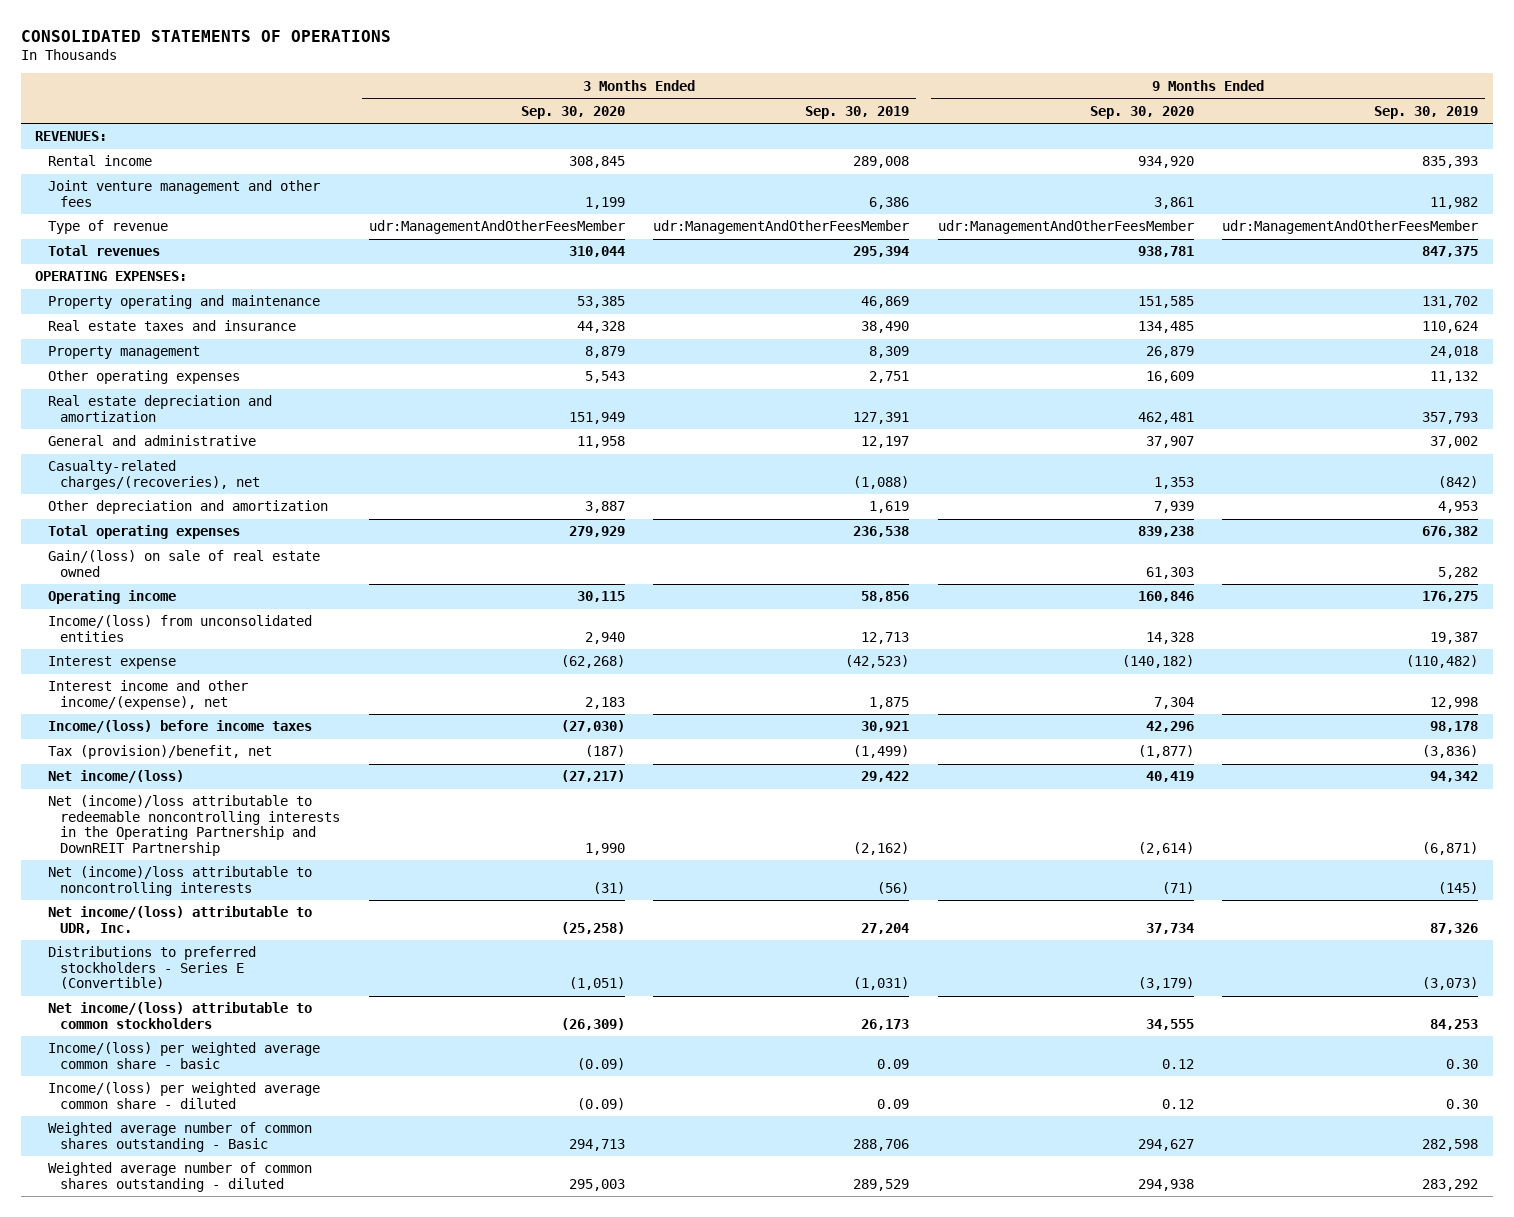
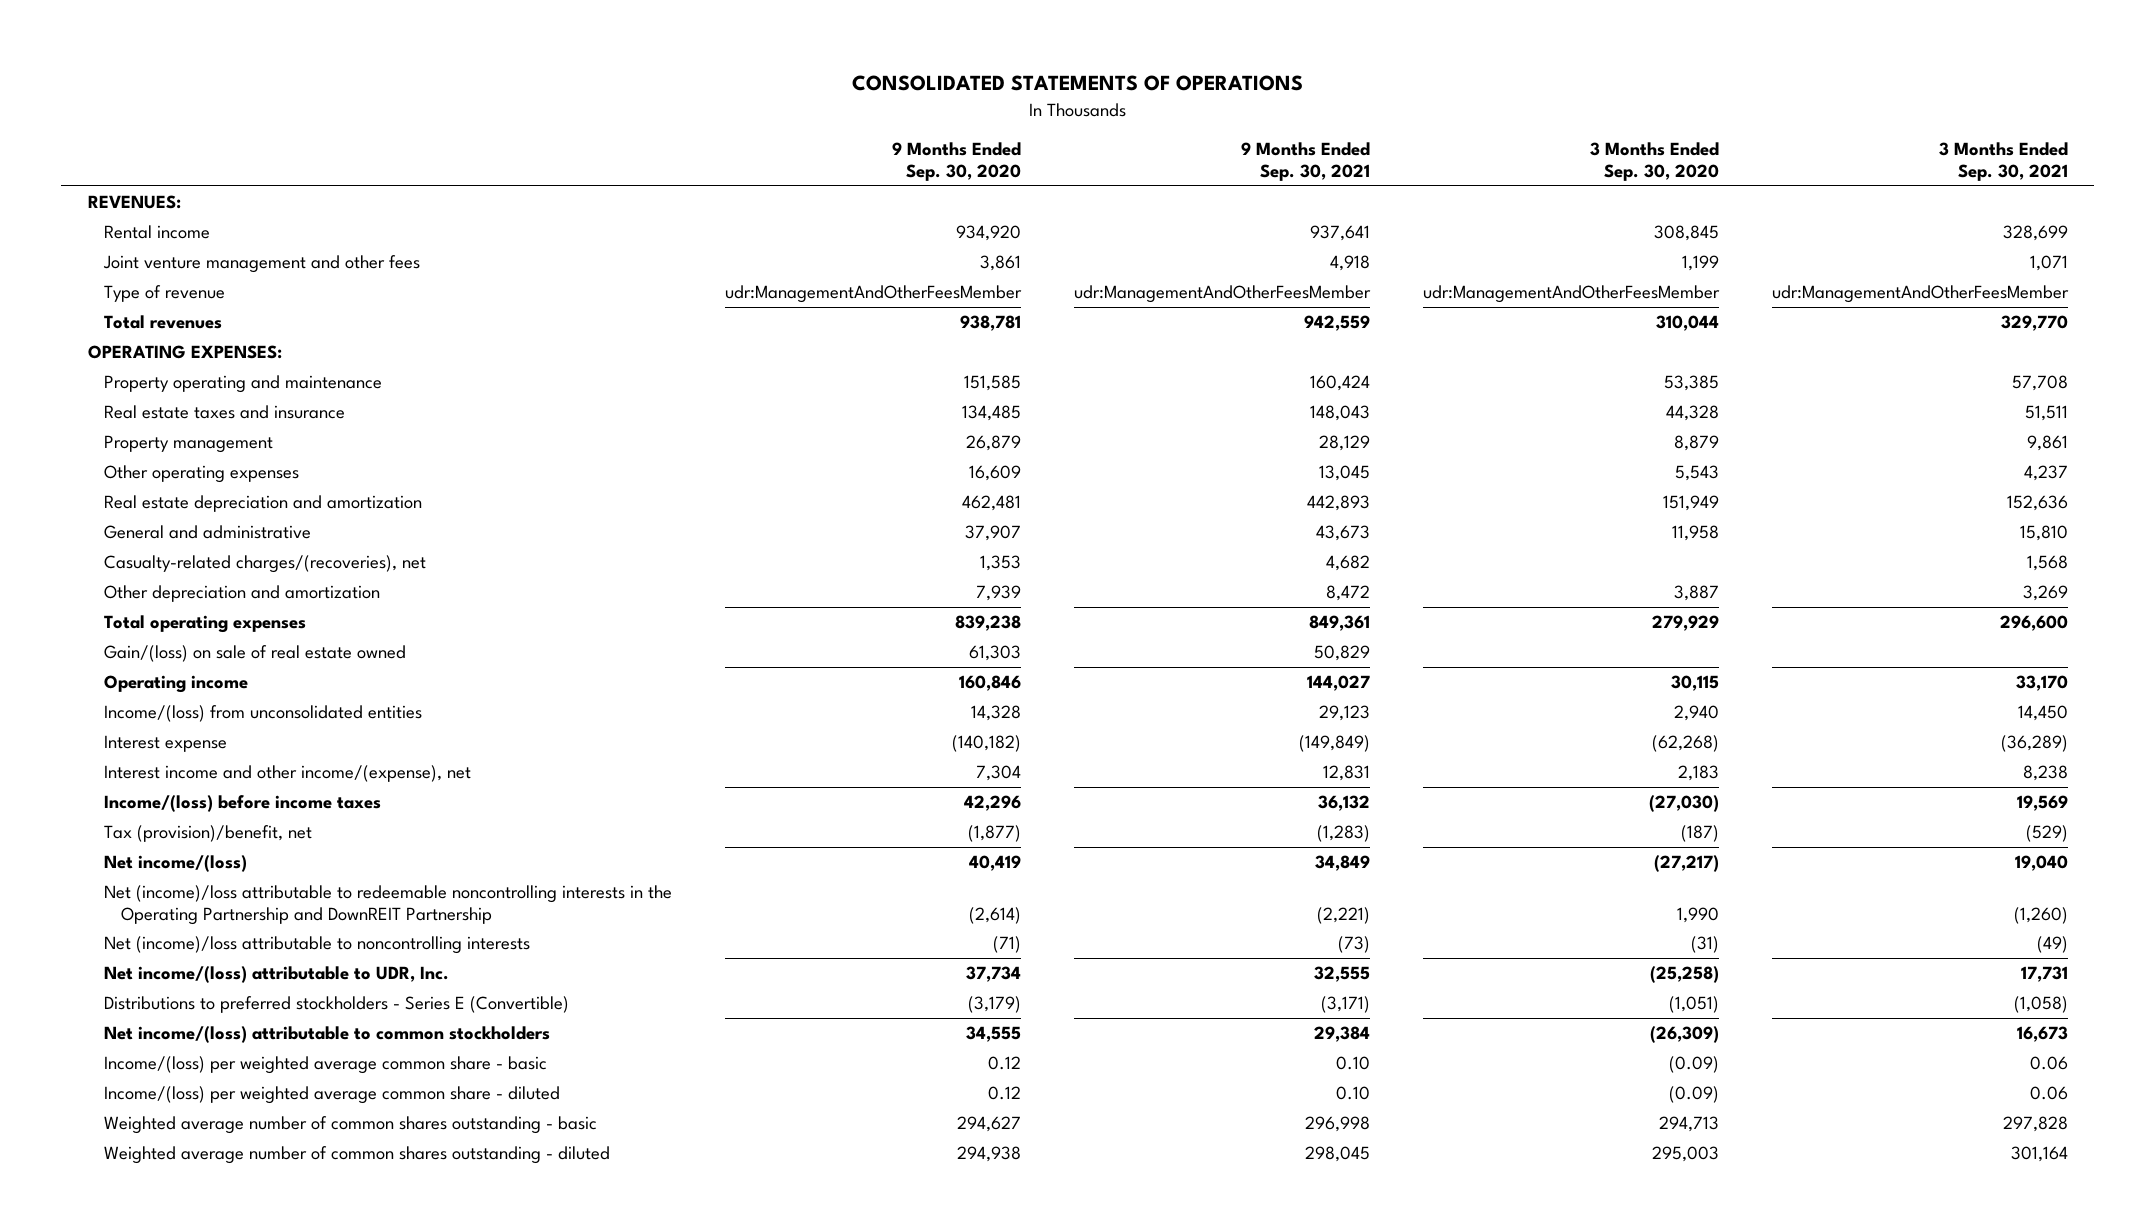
- | 3 Months Ended Sep. 30, 2020 | 3 Months Ended Sep. 30, 2019 | 9 Months Ended Sep. 30, 2020 | 9 Months Ended Sep. 30, 2019
+ | 9 Months Ended Sep. 30, 2020 | 9 Months Ended Sep. 30, 2021 | 3 Months Ended Sep. 30, 2020 | 3 Months Ended Sep. 30, 2021
- Weighted average number of common shares outstanding - Basic | 294,713 | 288,706 | 294,627 | 282,598
+ Weighted average number of common shares outstanding - basic | 294,627 | 296,998 | 294,713 | 297,828

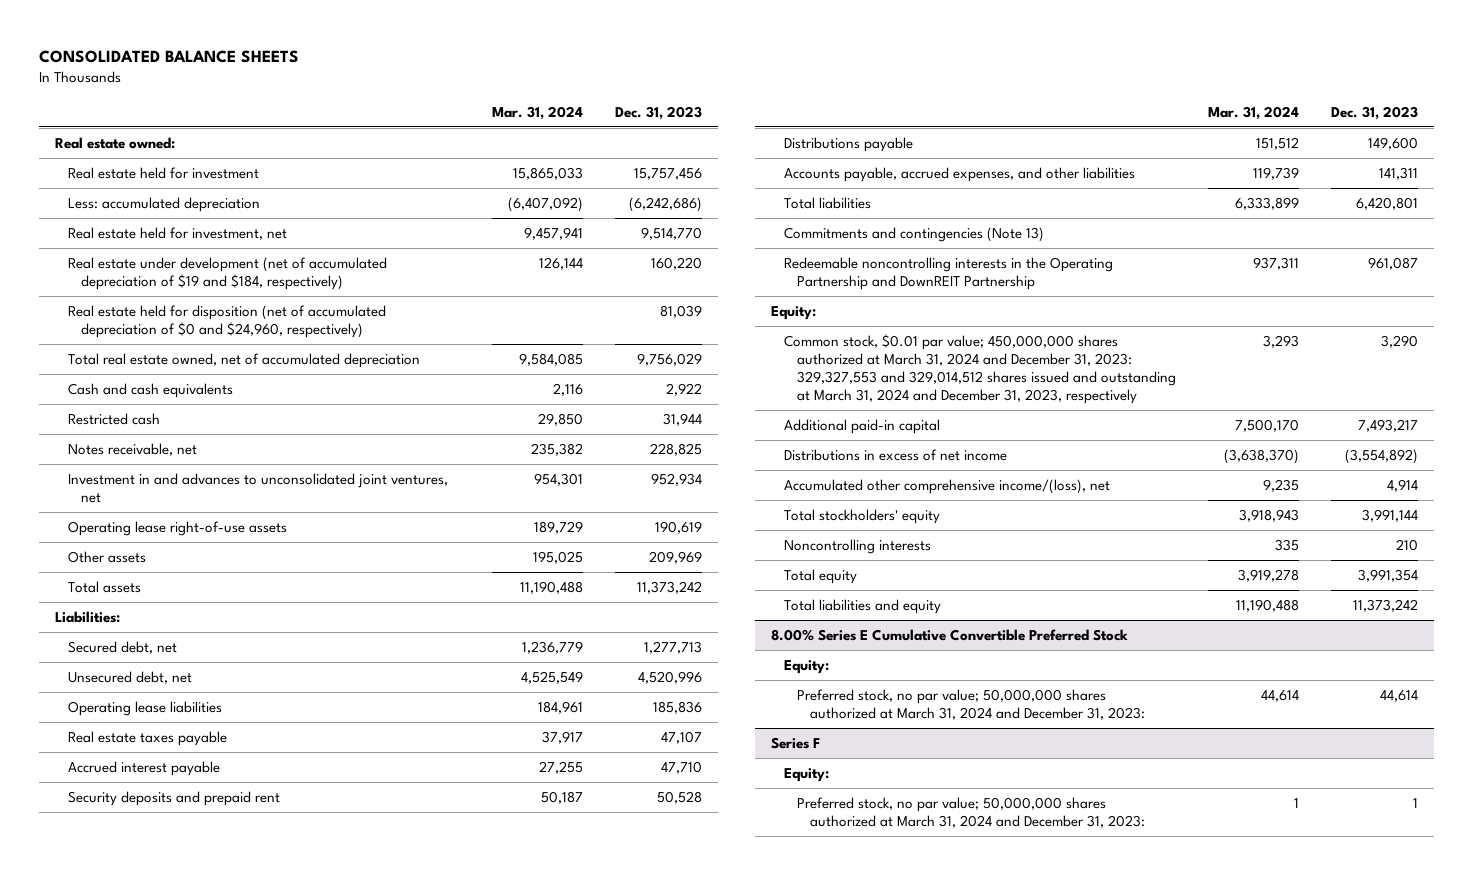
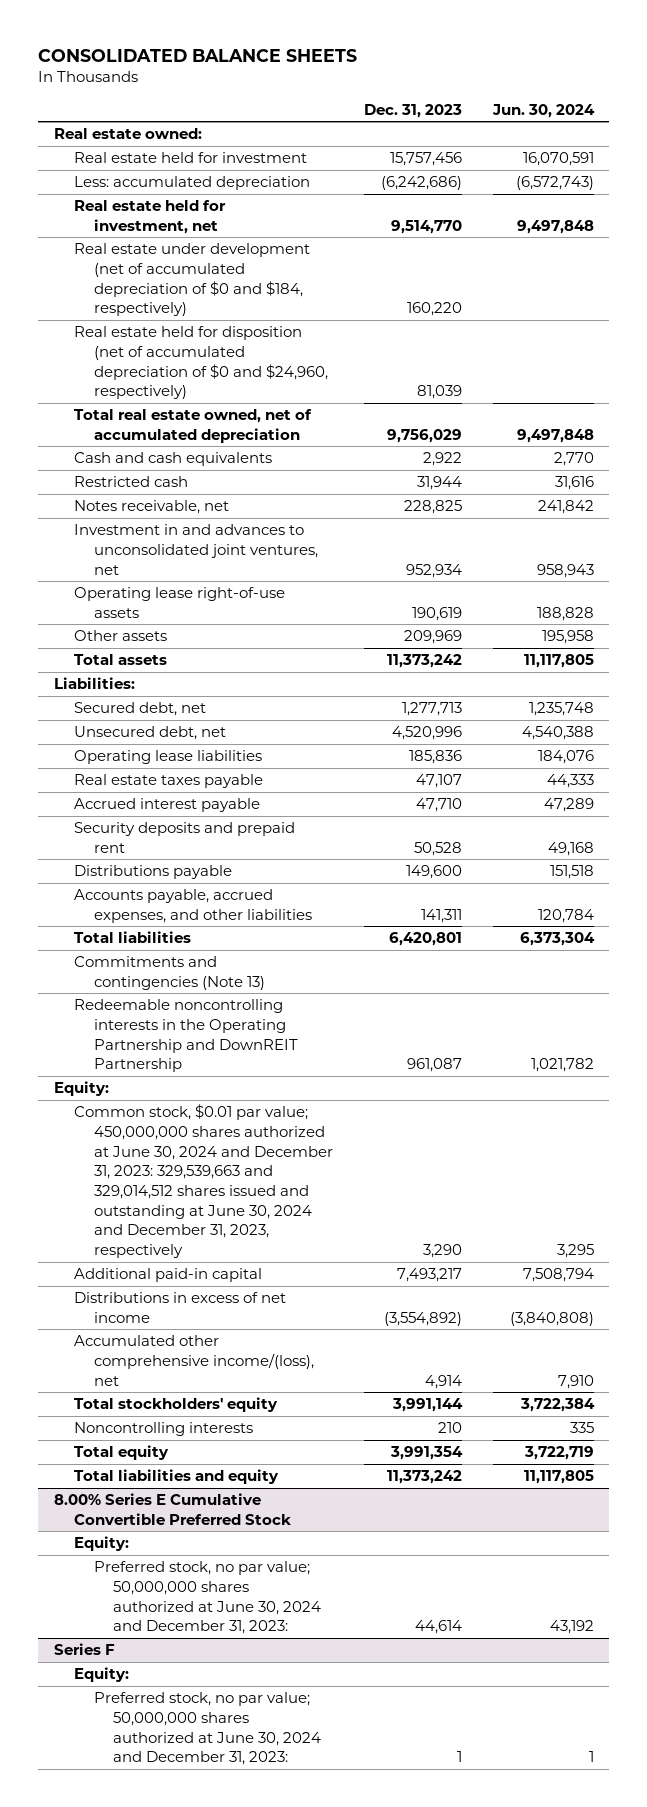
- | Mar. 31, 2024 | Dec. 31, 2023
+ | Dec. 31, 2023 | Jun. 30, 2024
- Real estate under development (net of accumulated depreciation of $19 and $184, respectively) | 126,144 | 160,220
+ Real estate under development (net of accumulated depreciation of $0 and $184, respectively) | 160,220 |
- Common stock, $0.01 par value; 450,000,000 shares authorized at March 31, 2024 and December 31, 2023: 329,327,553 and 329,014,512 shares issued and outstanding at March 31, 2024 and December 31, 2023, respectively | 3,293 | 3,290
+ Common stock, $0.01 par value; 450,000,000 shares authorized at June 30, 2024 and December 31, 2023: 329,539,663 and 329,014,512 shares issued and outstanding at June 30, 2024 and December 31, 2023, respectively | 3,290 | 3,295
@ 8.00% Series E Cumulative Convertible Preferred Stock
- Preferred stock, no par value; 50,000,000 shares authorized at March 31, 2024 and December 31, 2023: | 44,614 | 44,614
+ Preferred stock, no par value; 50,000,000 shares authorized at June 30, 2024 and December 31, 2023: | 44,614 | 43,192
@ Series F
- Preferred stock, no par value; 50,000,000 shares authorized at March 31, 2024 and December 31, 2023: | 1 | 1
+ Preferred stock, no par value; 50,000,000 shares authorized at June 30, 2024 and December 31, 2023: | 1 | 1

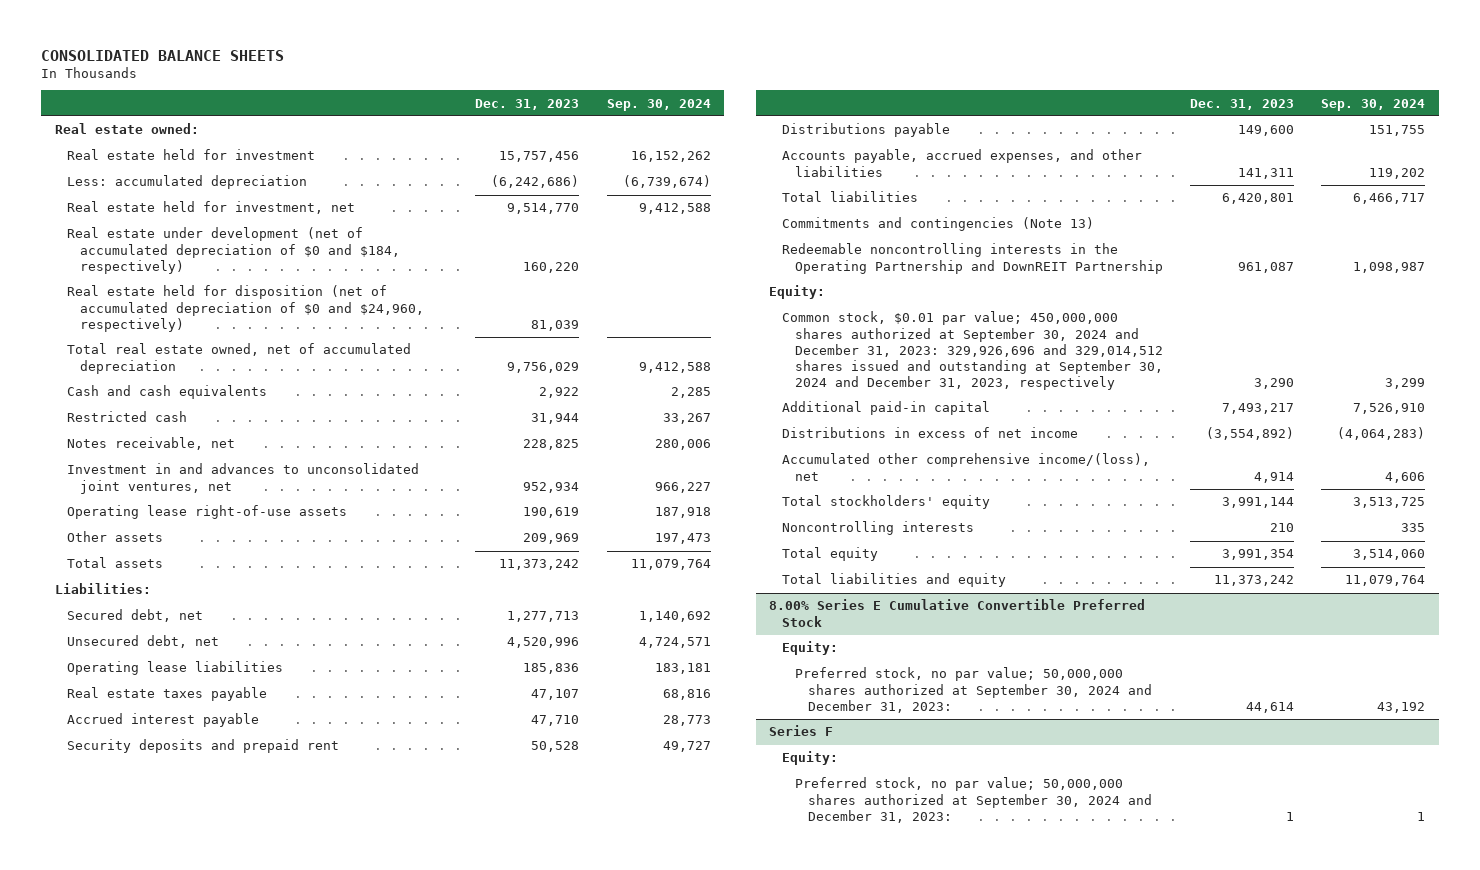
- | Dec. 31, 2023 | Jun. 30, 2024
+ | Dec. 31, 2023 | Sep. 30, 2024
- Common stock, $0.01 par value; 450,000,000 shares authorized at June 30, 2024 and December 31, 2023: 329,539,663 and 329,014,512 shares issued and outstanding at June 30, 2024 and December 31, 2023, respectively | 3,290 | 3,295
+ Common stock, $0.01 par value; 450,000,000 shares authorized at September 30, 2024 and December 31, 2023: 329,926,696 and 329,014,512 shares issued and outstanding at September 30, 2024 and December 31, 2023, respectively | 3,290 | 3,299
@ 8.00% Series E Cumulative Convertible Preferred Stock
- Preferred stock, no par value; 50,000,000 shares authorized at June 30, 2024 and December 31, 2023: | 44,614 | 43,192
+ Preferred stock, no par value; 50,000,000 shares authorized at September 30, 2024 and December 31, 2023: | 44,614 | 43,192
@ Series F
- Preferred stock, no par value; 50,000,000 shares authorized at June 30, 2024 and December 31, 2023: | 1 | 1
+ Preferred stock, no par value; 50,000,000 shares authorized at September 30, 2024 and December 31, 2023: | 1 | 1

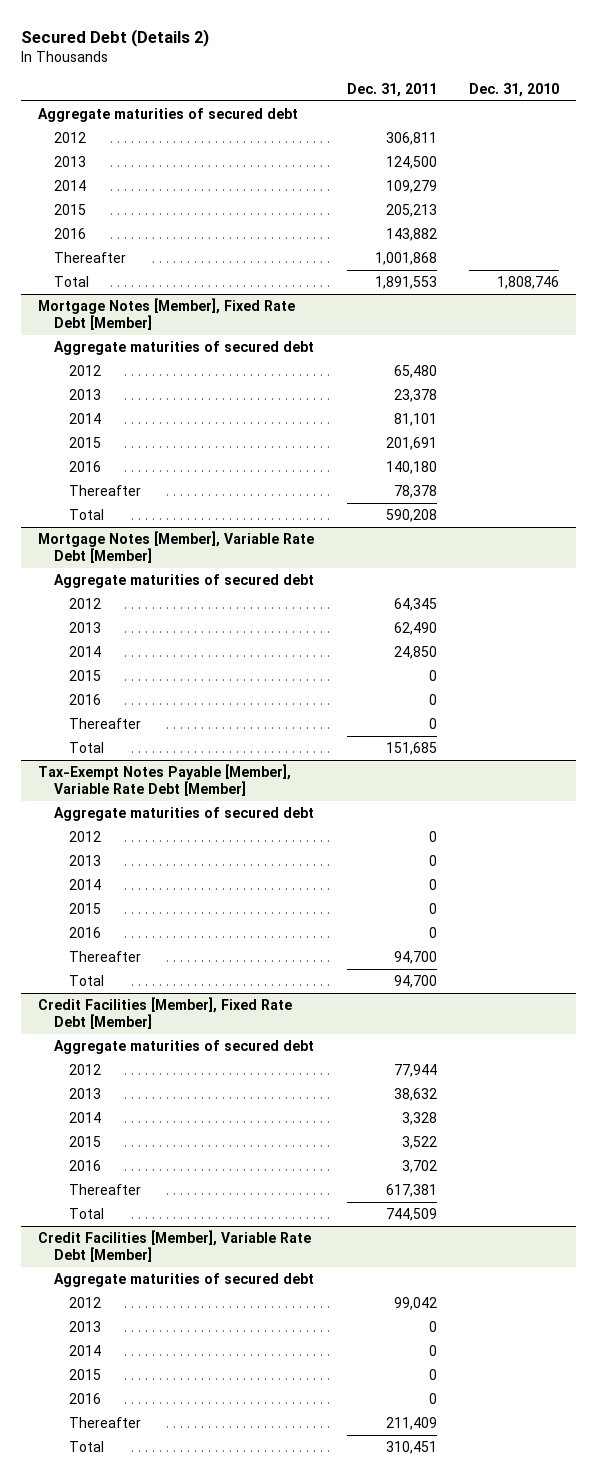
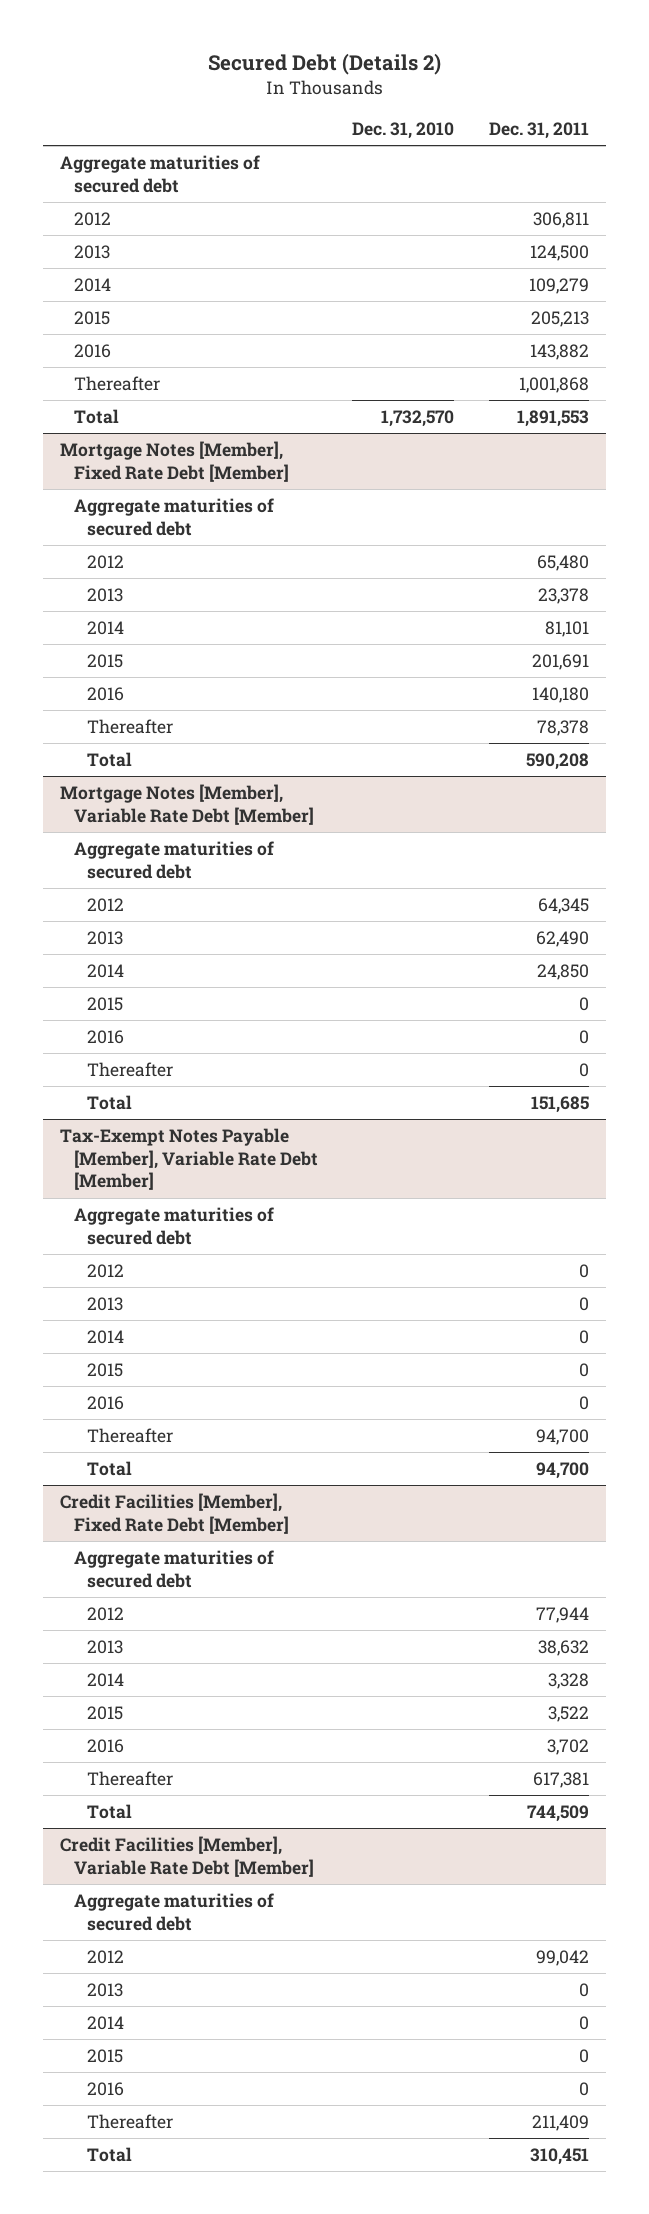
- | Dec. 31, 2011 | Dec. 31, 2010
+ | Dec. 31, 2010 | Dec. 31, 2011
- Total | 1,891,553 | 1,808,746
+ Total | 1,732,570 | 1,891,553

